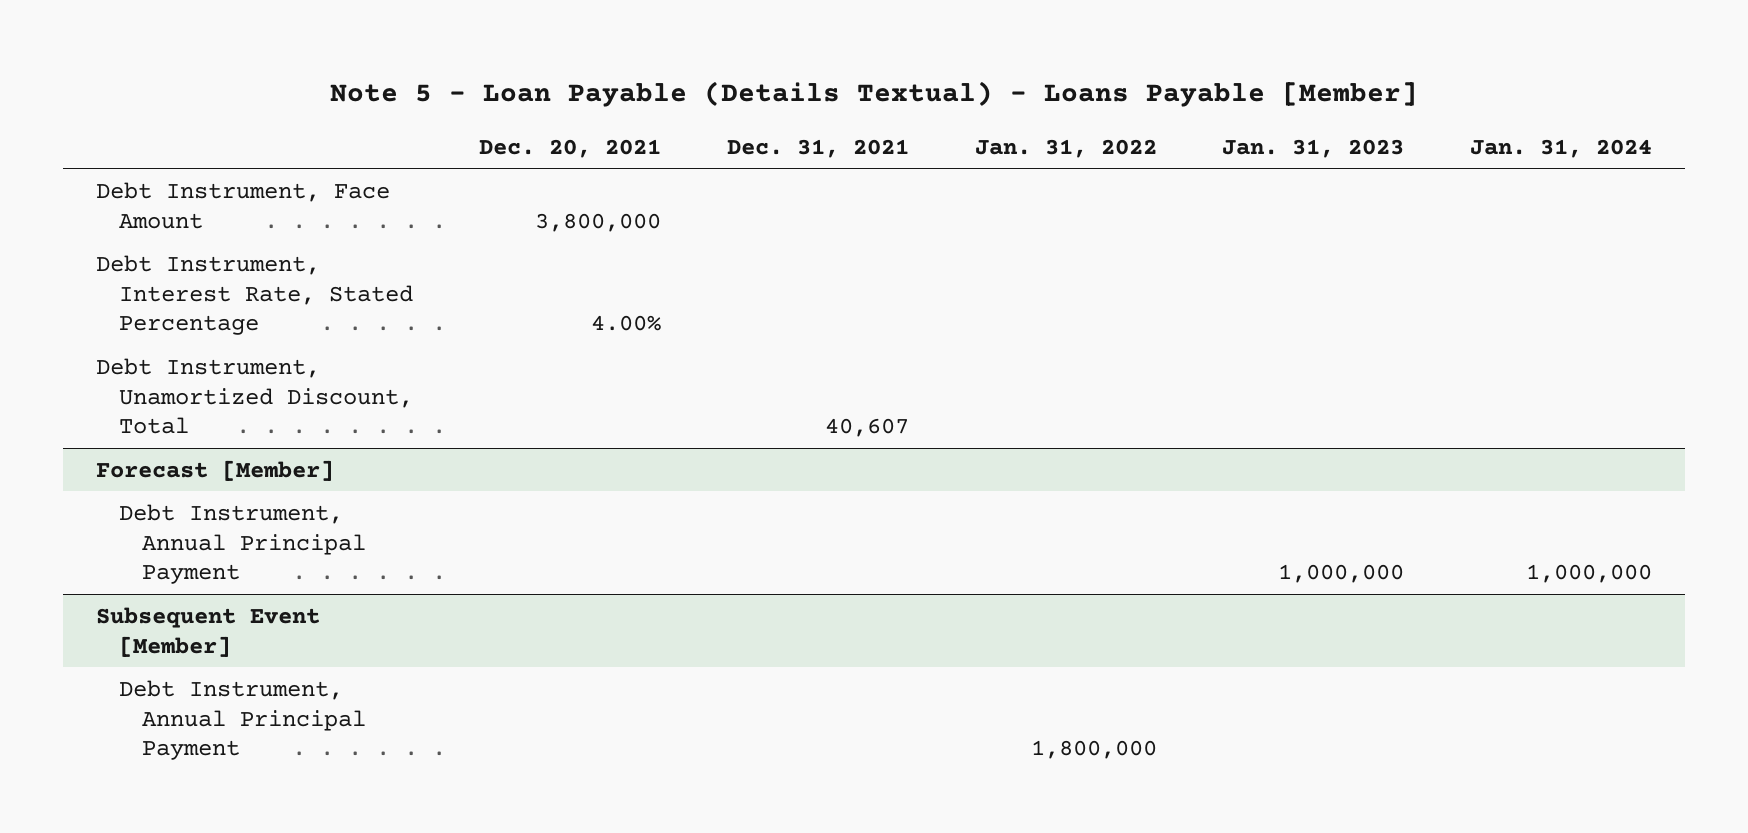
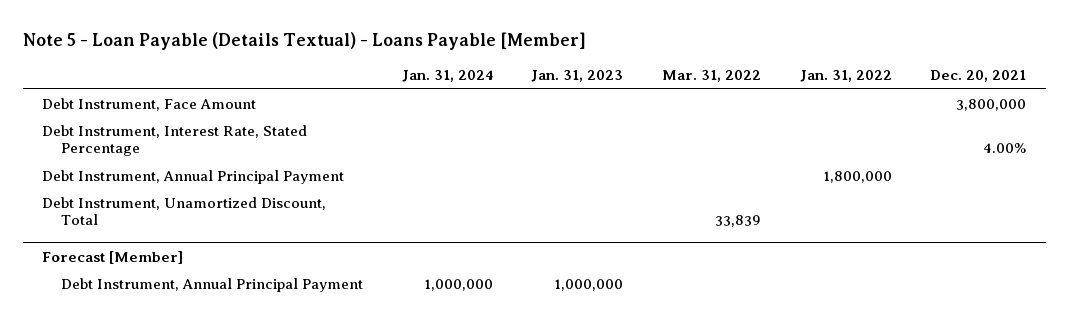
- | Dec. 20, 2021 | Dec. 31, 2021 | Jan. 31, 2022 | Jan. 31, 2023 | Jan. 31, 2024
+ | Jan. 31, 2024 | Jan. 31, 2023 | Mar. 31, 2022 | Jan. 31, 2022 | Dec. 20, 2021
+ Debt Instrument, Annual Principal Payment | | | | 1,800,000 |
- Subsequent Event [Member]
- Debt Instrument, Annual Principal Payment | | | 1,800,000 | |

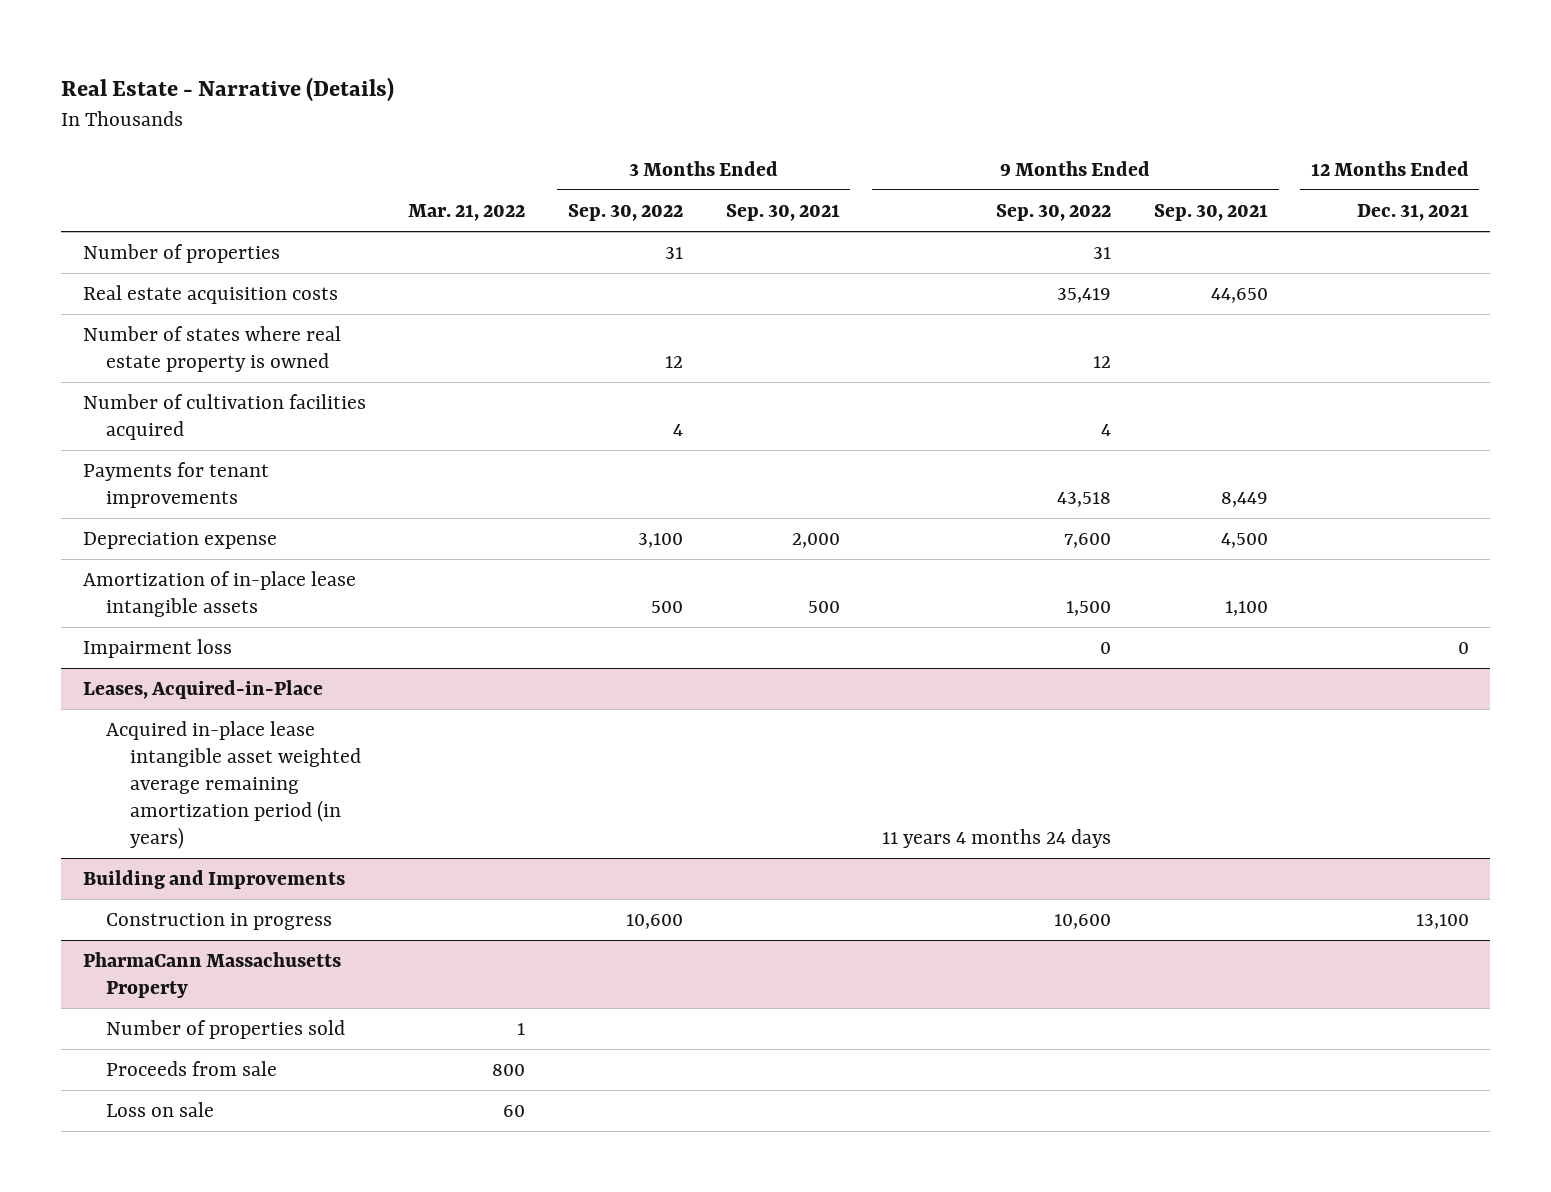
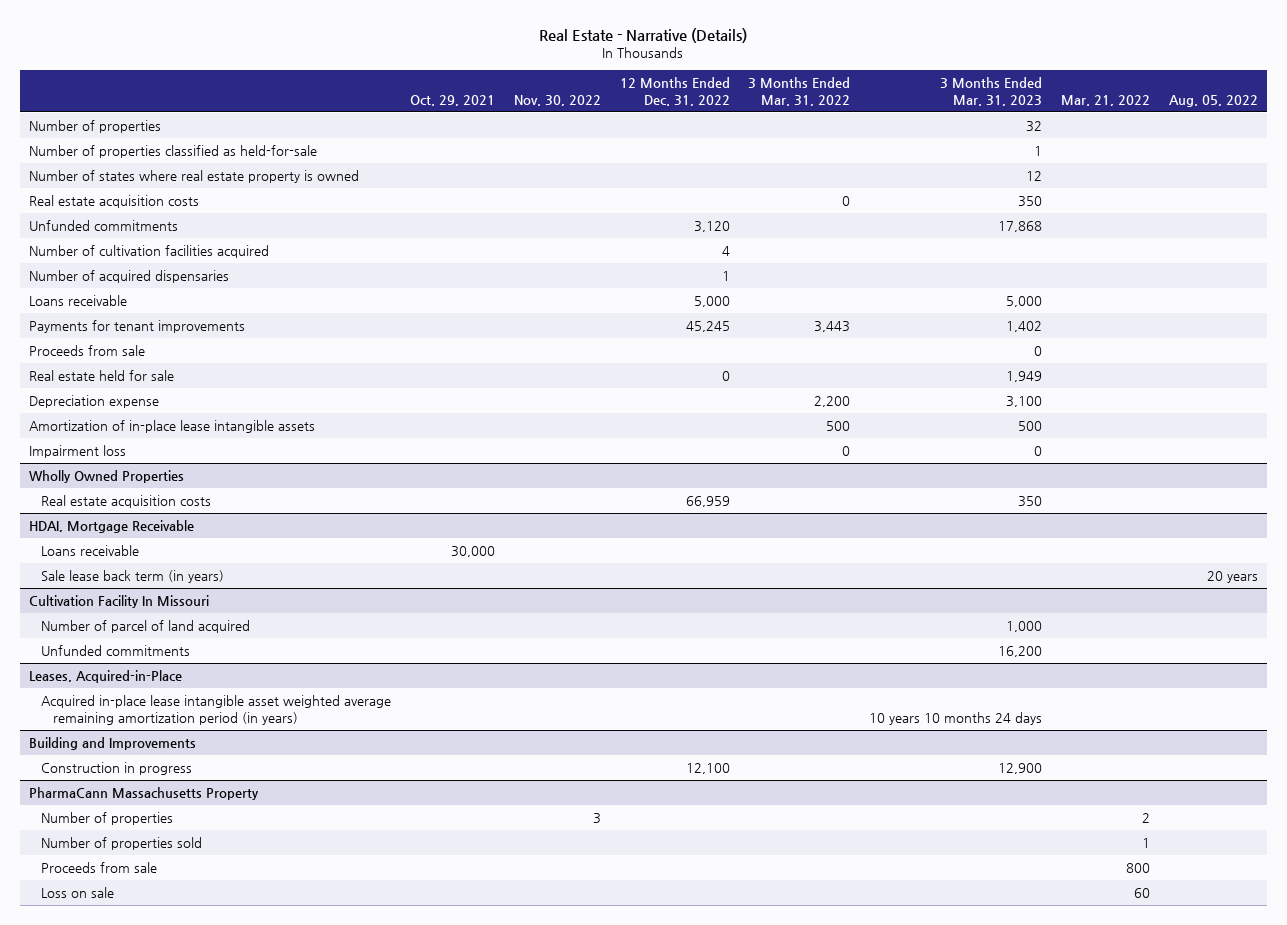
- | Mar. 21, 2022 | 3 Months Ended Sep. 30, 2022 | 3 Months Ended Sep. 30, 2021 | 9 Months Ended Sep. 30, 2022 | 9 Months Ended Sep. 30, 2021 | 12 Months Ended Dec. 31, 2021
+ | Oct. 29, 2021 | Nov. 30, 2022 | 12 Months Ended Dec. 31, 2022 | 3 Months Ended Mar. 31, 2022 | 3 Months Ended Mar. 31, 2023 | Mar. 21, 2022 | Aug. 05, 2022
+ Number of properties classified as held-for-sale | | | | | 1 | |
moved down: Real estate acquisition costs | | | | 0 | 350 | |
+ Unfunded commitments | | | 3,120 | | 17,868 | |
+ Number of acquired dispensaries | | | 1 | | | |
+ Loans receivable | | | 5,000 | | 5,000 | |
+ Proceeds from sale | | | | | 0 | |
+ Real estate held for sale | | | 0 | | 1,949 | |
+ Wholly Owned Properties
+ Real estate acquisition costs | | | 66,959 | | 350 | |
+ HDAI, Mortgage Receivable
+ Loans receivable | 30,000 | | | | | |
+ Sale lease back term (in years) | | | | | | | 20 years
+ Cultivation Facility In Missouri
+ Number of parcel of land acquired | | | | | 1,000 | |
+ Unfunded commitments | | | | | 16,200 | |
@ PharmaCann Massachusetts Property
+ Number of properties | | 3 | | | | 2 |

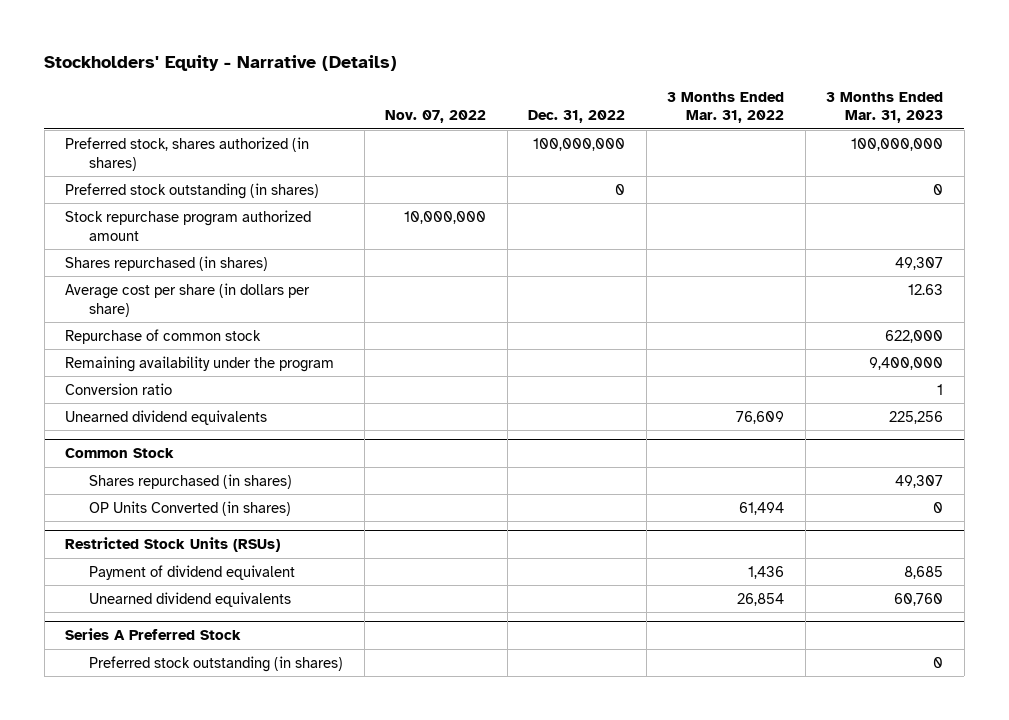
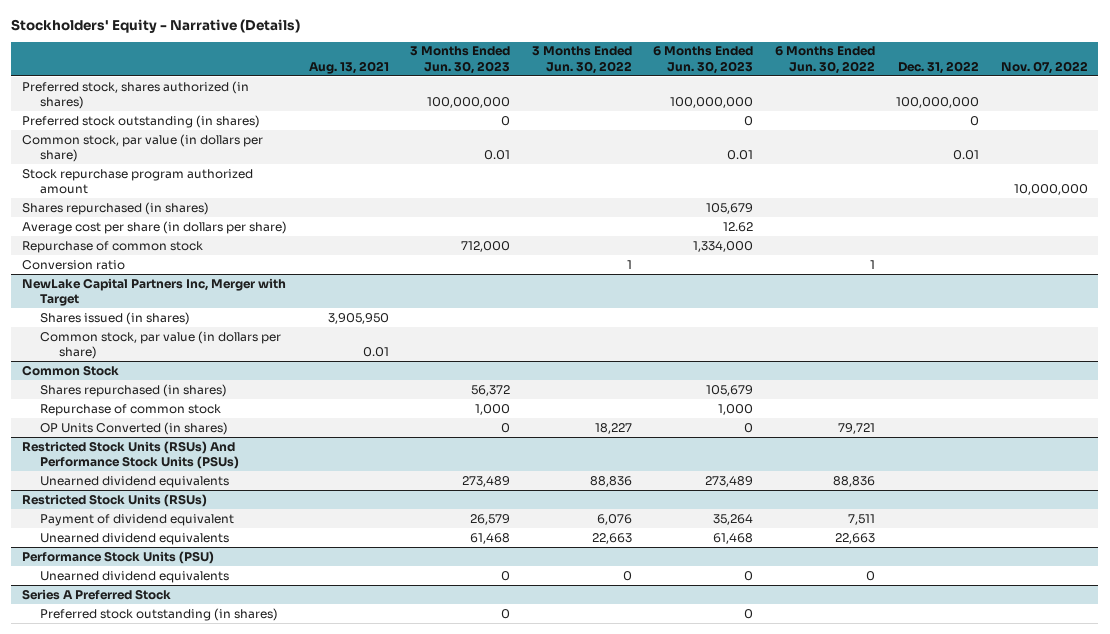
- | Nov. 07, 2022 | Dec. 31, 2022 | 3 Months Ended Mar. 31, 2022 | 3 Months Ended Mar. 31, 2023
+ | Aug. 13, 2021 | 3 Months Ended Jun. 30, 2023 | 3 Months Ended Jun. 30, 2022 | 6 Months Ended Jun. 30, 2023 | 6 Months Ended Jun. 30, 2022 | Dec. 31, 2022 | Nov. 07, 2022
+ Common stock, par value (in dollars per share) | | 0.01 | | 0.01 | | 0.01 |
- Remaining availability under the program | | | | 9,400,000
- Unearned dividend equivalents | | | 76,609 | 225,256
+ NewLake Capital Partners Inc, Merger with Target
+ Shares issued (in shares) | 3,905,950 | | | | | |
+ Common stock, par value (in dollars per share) | 0.01 | | | | | |
@ Common Stock
+ Repurchase of common stock | | 1,000 | | 1,000 | | |
+ Restricted Stock Units (RSUs) And Performance Stock Units (PSUs)
+ Unearned dividend equivalents | | 273,489 | 88,836 | 273,489 | 88,836 | |
+ Performance Stock Units (PSU)
+ Unearned dividend equivalents | | 0 | 0 | 0 | 0 | |

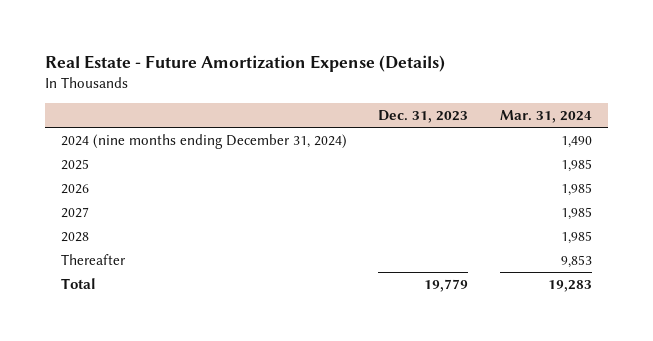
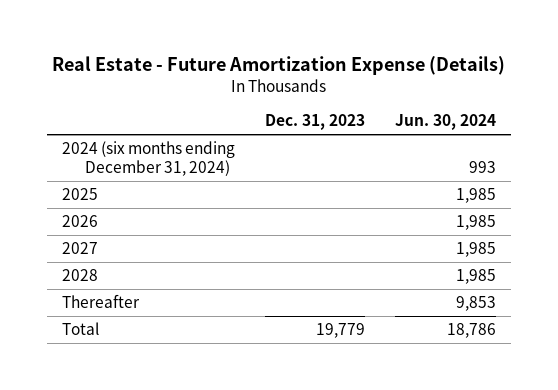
- | Dec. 31, 2023 | Mar. 31, 2024
+ | Dec. 31, 2023 | Jun. 30, 2024
- 2024 (nine months ending December 31, 2024) | | 1,490
+ 2024 (six months ending December 31, 2024) | | 993

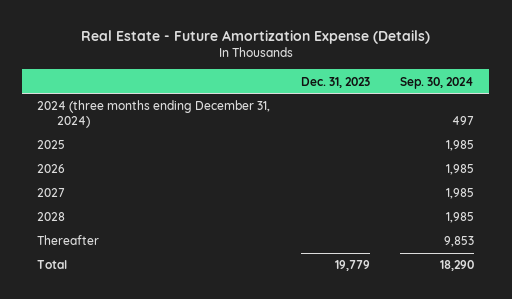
- | Dec. 31, 2023 | Jun. 30, 2024
+ | Dec. 31, 2023 | Sep. 30, 2024
- 2024 (six months ending December 31, 2024) | | 993
+ 2024 (three months ending December 31, 2024) | | 497

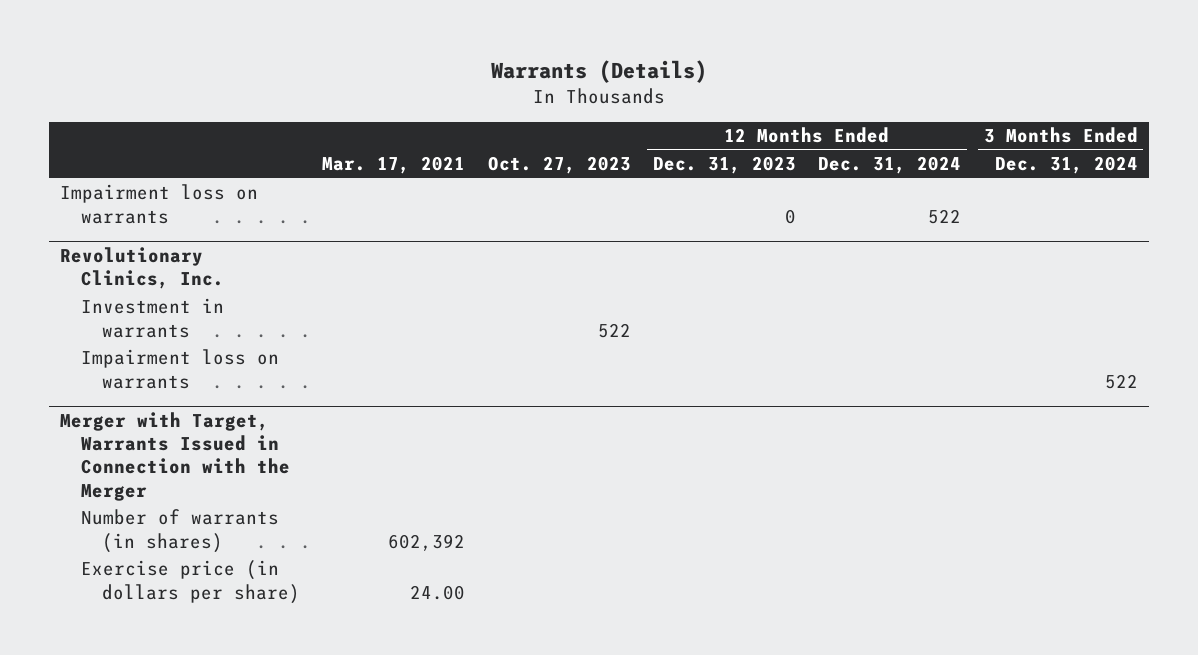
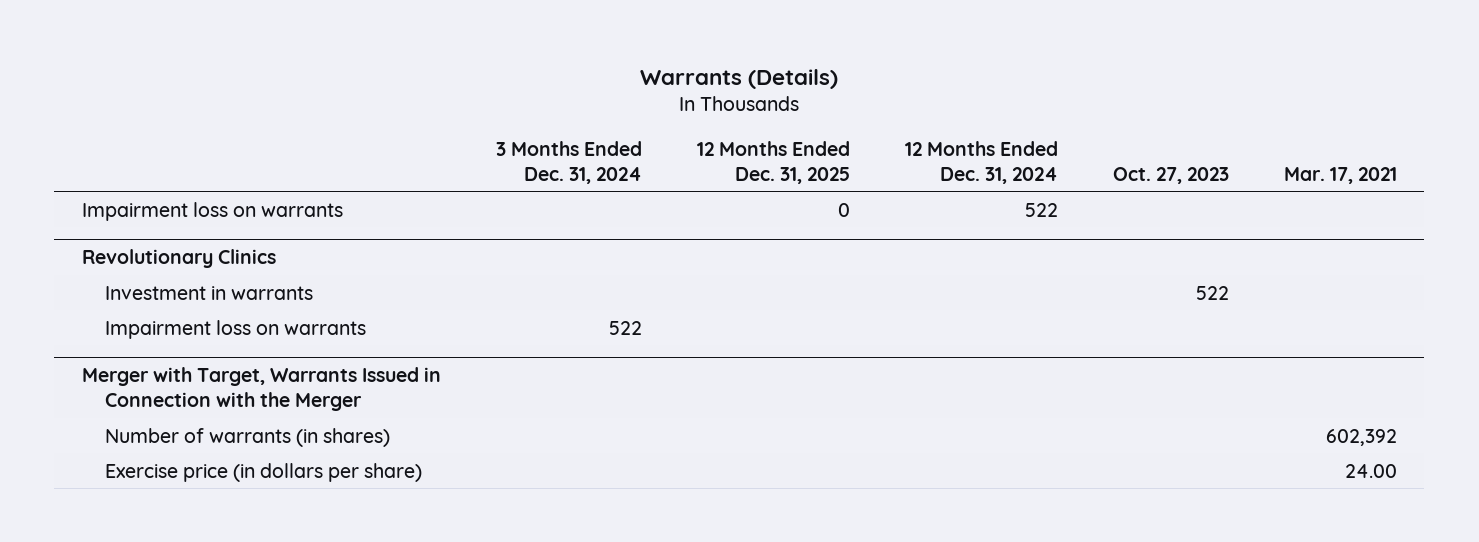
- | Mar. 17, 2021 | Oct. 27, 2023 | 12 Months Ended Dec. 31, 2023 | 12 Months Ended Dec. 31, 2024 | 3 Months Ended Dec. 31, 2024
+ | 3 Months Ended Dec. 31, 2024 | 12 Months Ended Dec. 31, 2025 | 12 Months Ended Dec. 31, 2024 | Oct. 27, 2023 | Mar. 17, 2021
- Revolutionary Clinics, Inc.
+ Revolutionary Clinics

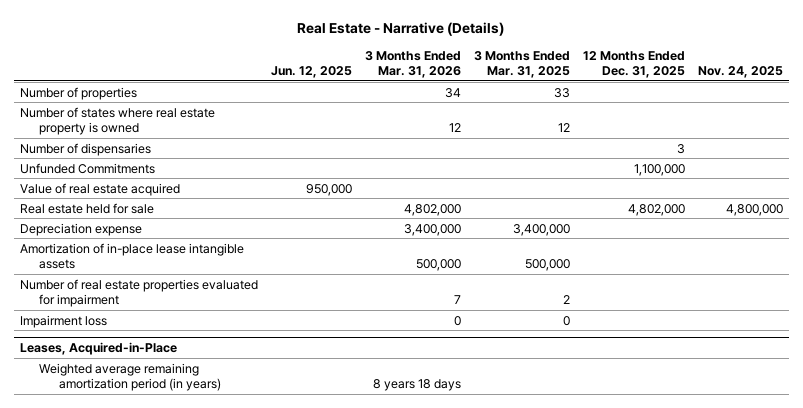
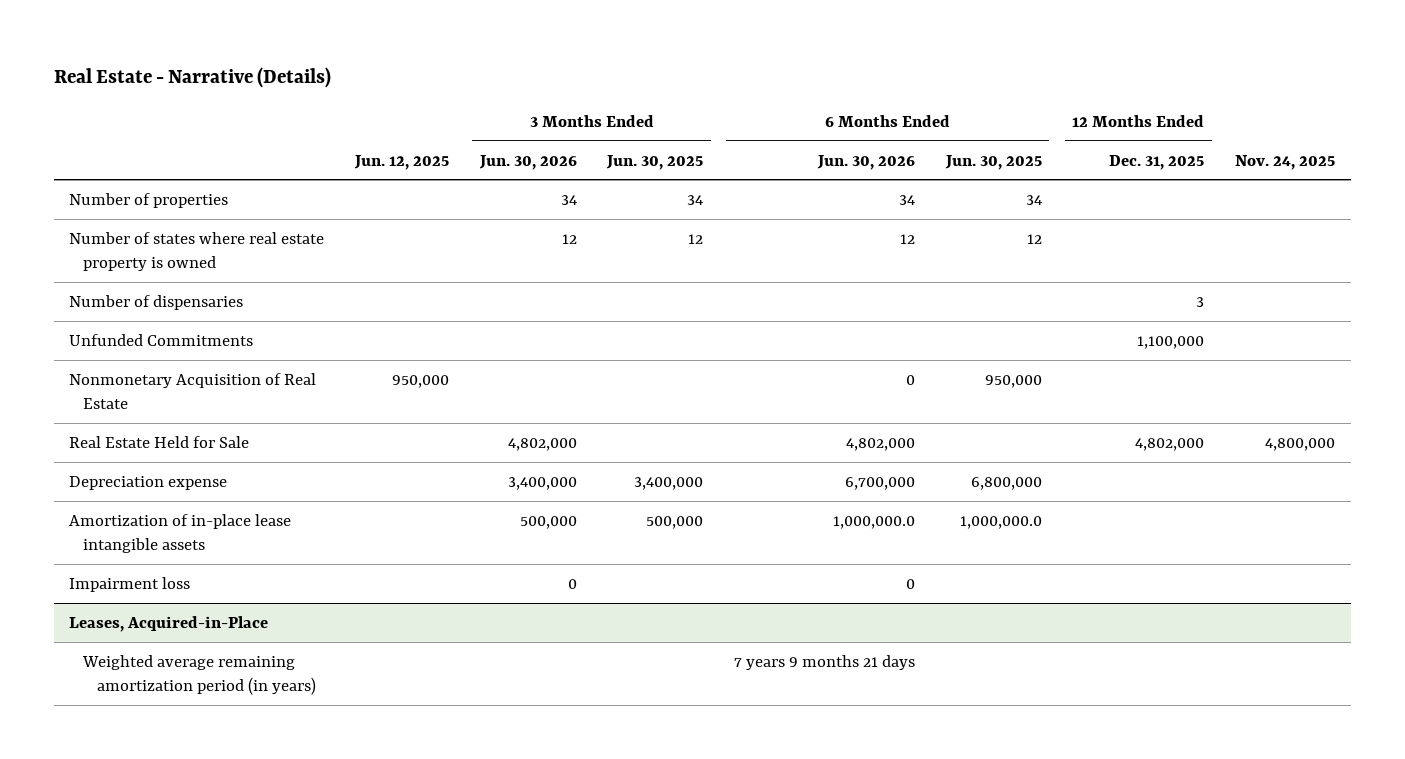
- | Jun. 12, 2025 | 3 Months Ended Mar. 31, 2026 | 3 Months Ended Mar. 31, 2025 | 12 Months Ended Dec. 31, 2025 | Nov. 24, 2025
+ | Jun. 12, 2025 | 3 Months Ended Jun. 30, 2026 | 3 Months Ended Jun. 30, 2025 | 6 Months Ended Jun. 30, 2026 | 6 Months Ended Jun. 30, 2025 | 12 Months Ended Dec. 31, 2025 | Nov. 24, 2025
- Value of real estate acquired | 950,000 | | | |
- Real estate held for sale | | 4,802,000 | | 4,802,000 | 4,800,000
+ Nonmonetary Acquisition of Real Estate | 950,000 | | | 0 | 950,000 | |
+ Real Estate Held for Sale | | 4,802,000 | | 4,802,000 | | 4,802,000 | 4,800,000
- Number of real estate properties evaluated for impairment | | 7 | 2 | |

